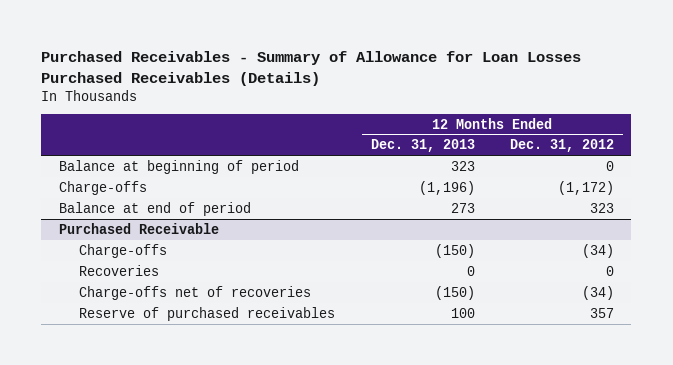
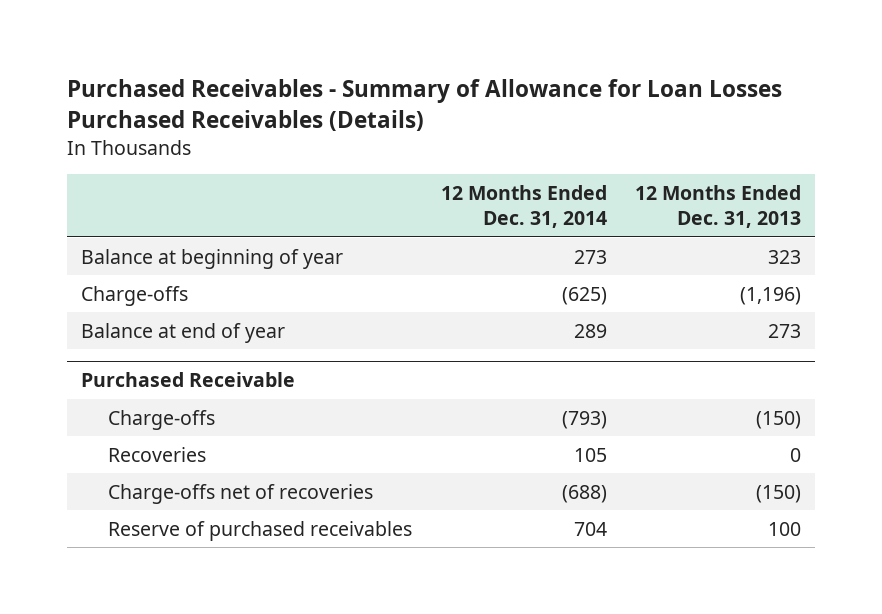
- | 12 Months Ended Dec. 31, 2013 | 12 Months Ended Dec. 31, 2012
+ | 12 Months Ended Dec. 31, 2014 | 12 Months Ended Dec. 31, 2013
- Balance at beginning of period | 323 | 0
+ Balance at beginning of year | 273 | 323
- Balance at end of period | 273 | 323
+ Balance at end of year | 289 | 273

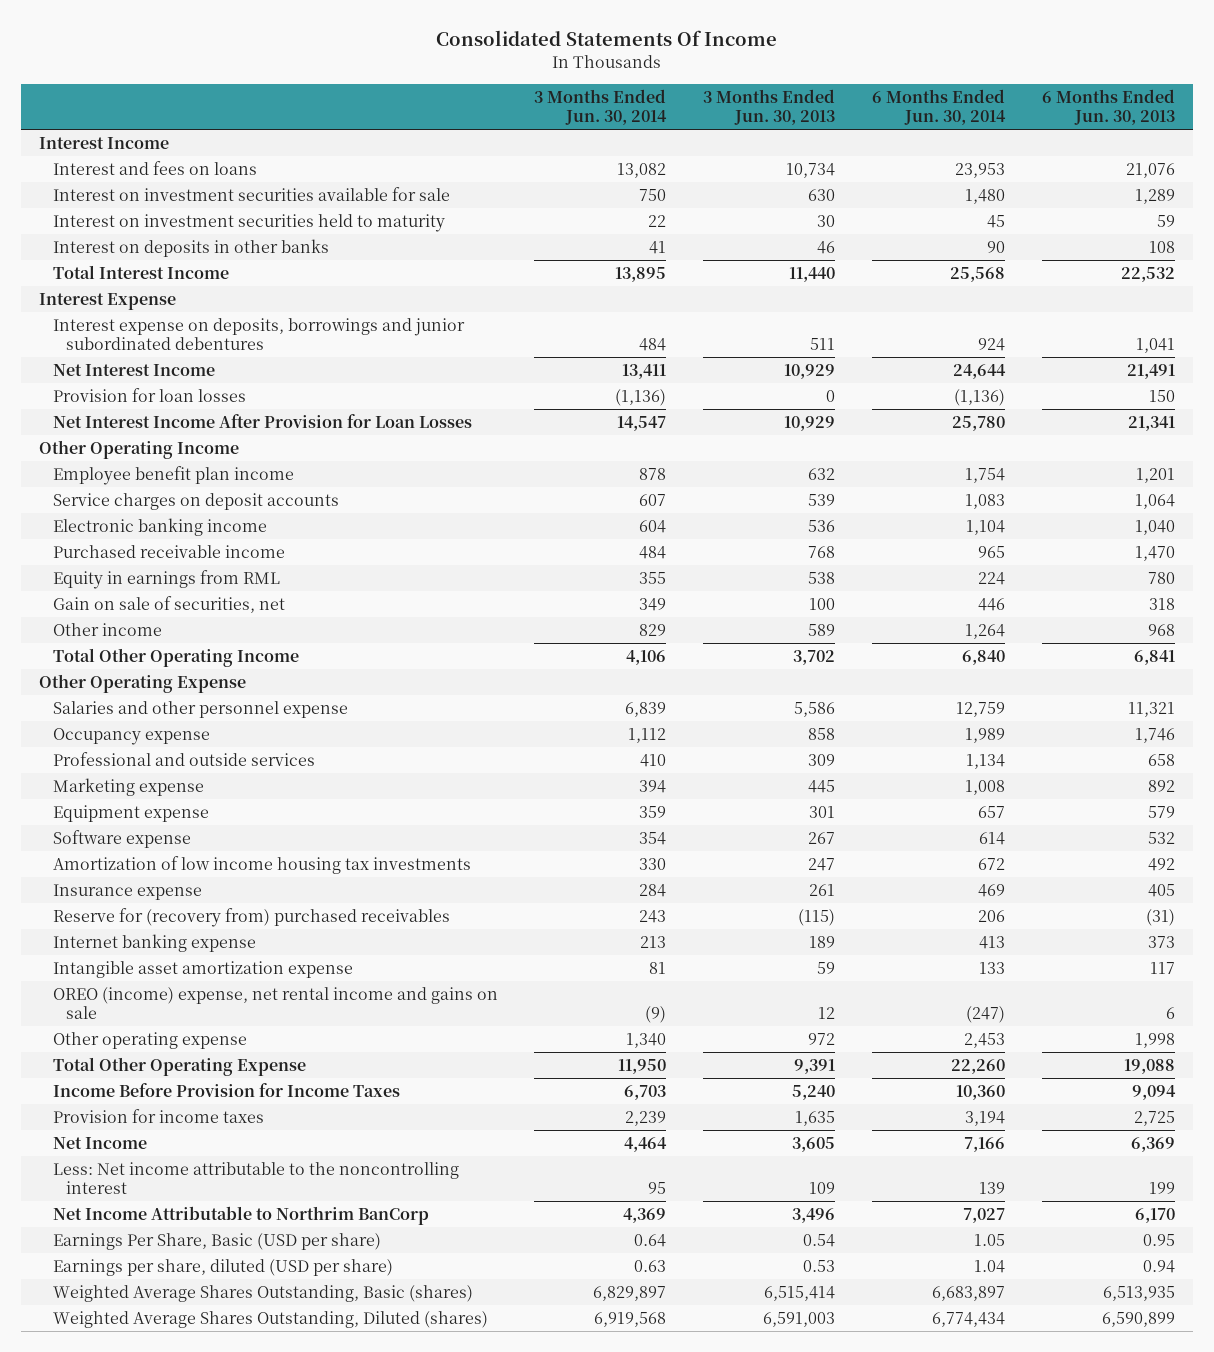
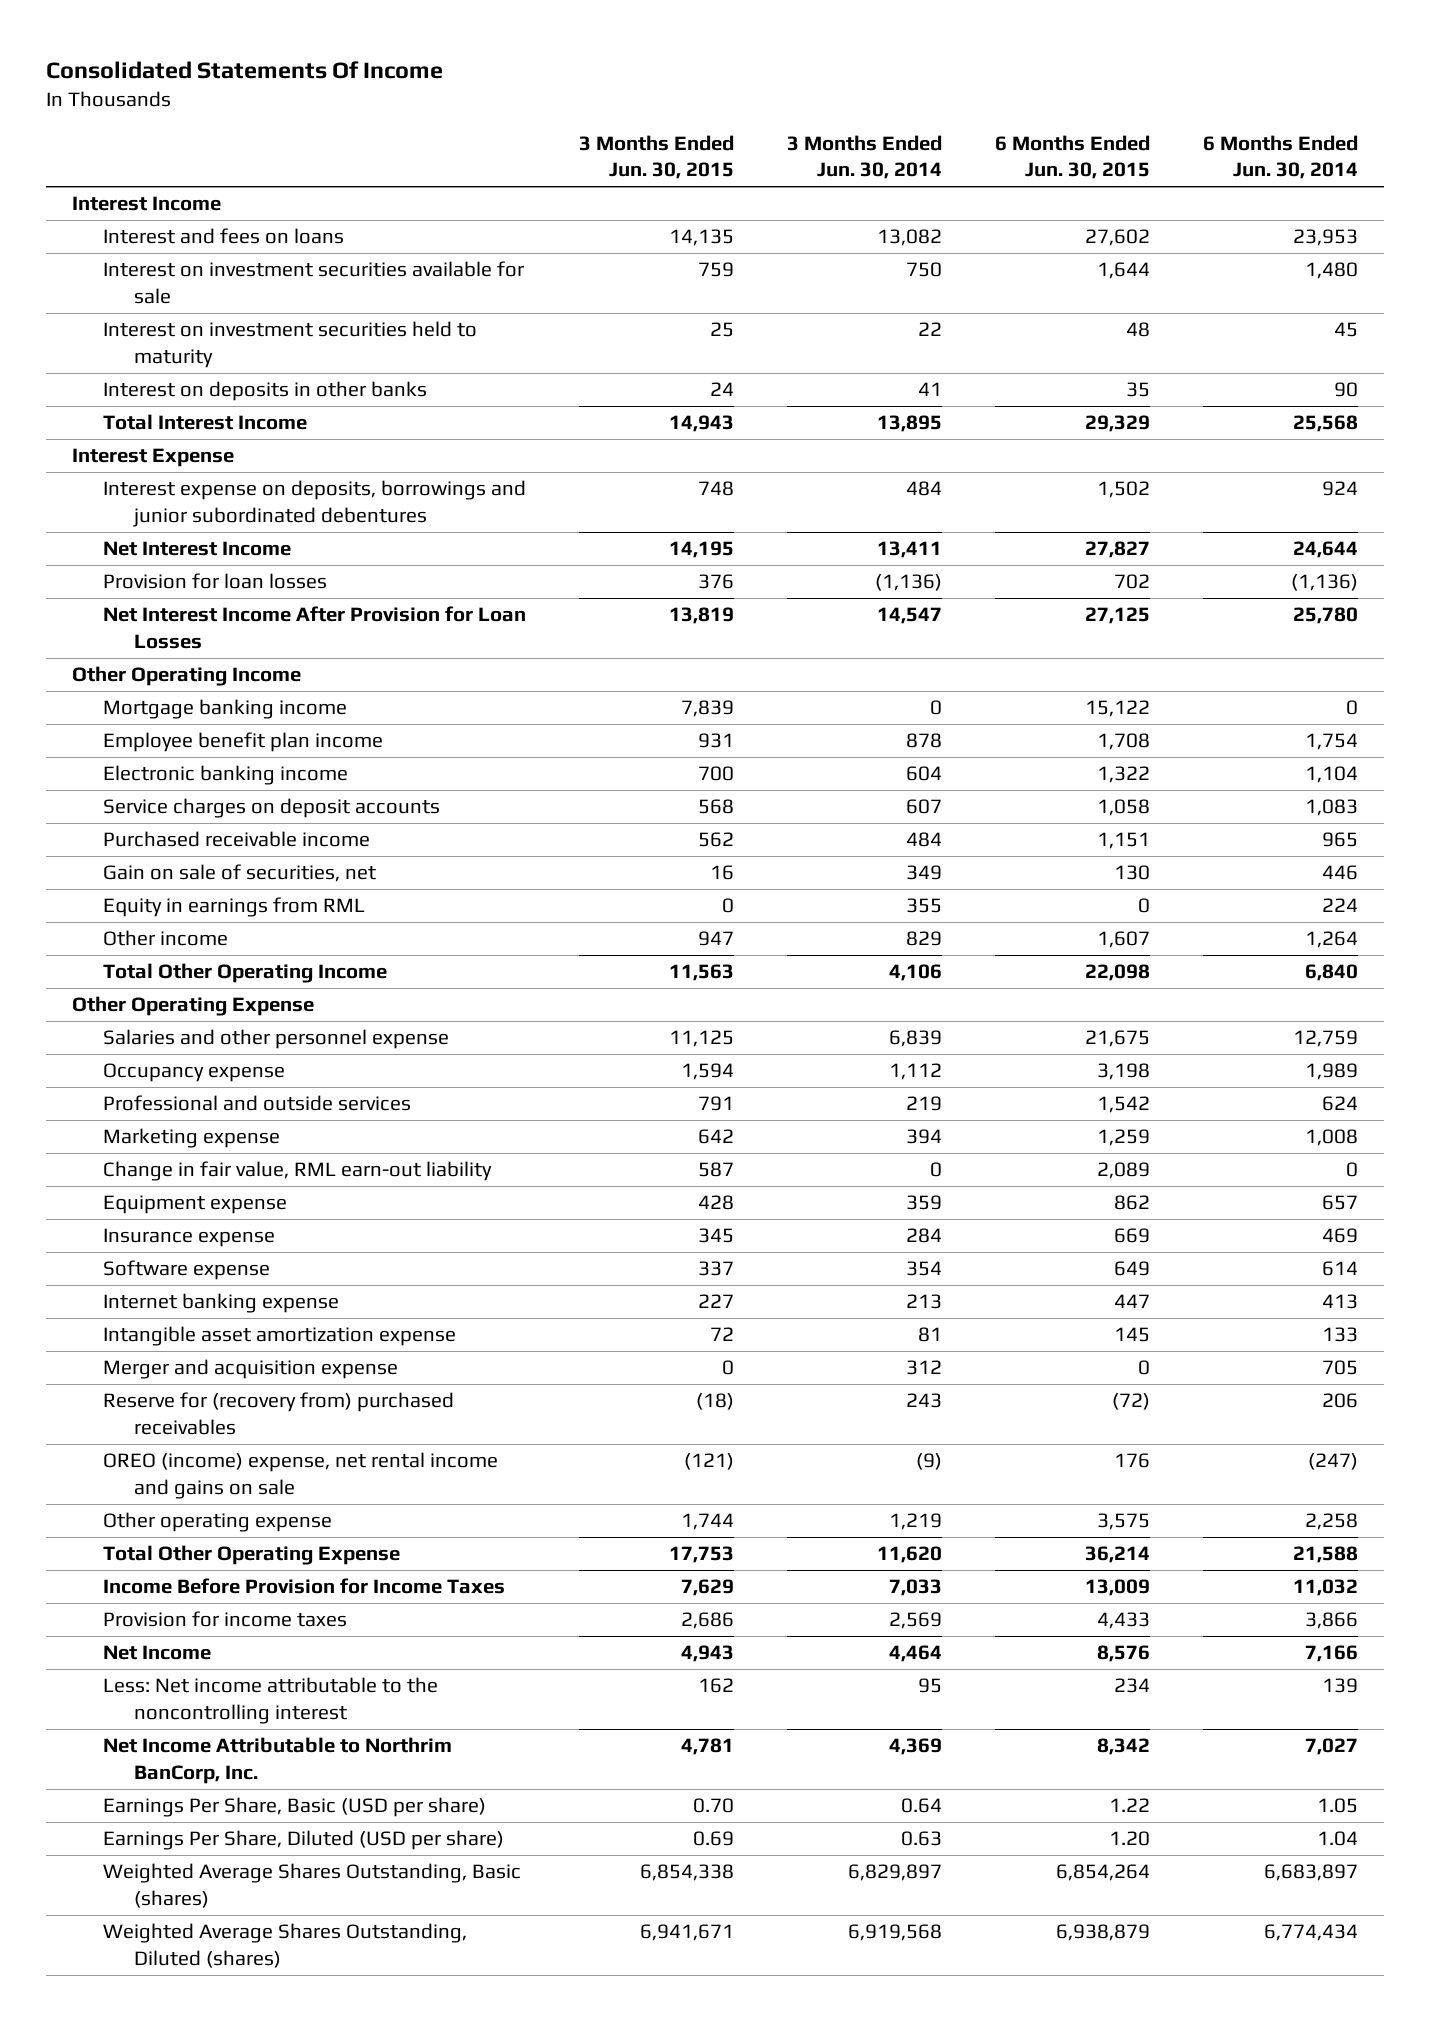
- | 3 Months Ended Jun. 30, 2014 | 3 Months Ended Jun. 30, 2013 | 6 Months Ended Jun. 30, 2014 | 6 Months Ended Jun. 30, 2013
+ | 3 Months Ended Jun. 30, 2015 | 3 Months Ended Jun. 30, 2014 | 6 Months Ended Jun. 30, 2015 | 6 Months Ended Jun. 30, 2014
+ Mortgage banking income | 7,839 | 0 | 15,122 | 0
moved down: Service charges on deposit accounts | 568 | 607 | 1,058 | 1,083
moved down: Equity in earnings from RML | 0 | 355 | 0 | 224
- Professional and outside services | 410 | 309 | 1,134 | 658
+ Professional and outside services | 791 | 219 | 1,542 | 624
+ Change in fair value, RML earn-out liability | 587 | 0 | 2,089 | 0
- Amortization of low income housing tax investments | 330 | 247 | 672 | 492
moved down: Software expense | 337 | 354 | 649 | 614
+ Merger and acquisition expense | 0 | 312 | 0 | 705
moved down: Reserve for (recovery from) purchased receivables | (18) | 243 | (72) | 206
- Other operating expense | 1,340 | 972 | 2,453 | 1,998
- Total Other Operating Expense | 11,950 | 9,391 | 22,260 | 19,088
- Income Before Provision for Income Taxes | 6,703 | 5,240 | 10,360 | 9,094
- Provision for income taxes | 2,239 | 1,635 | 3,194 | 2,725
+ Other operating expense | 1,744 | 1,219 | 3,575 | 2,258
+ Total Other Operating Expense | 17,753 | 11,620 | 36,214 | 21,588
+ Income Before Provision for Income Taxes | 7,629 | 7,033 | 13,009 | 11,032
+ Provision for income taxes | 2,686 | 2,569 | 4,433 | 3,866
- Net Income Attributable to Northrim BanCorp | 4,369 | 3,496 | 7,027 | 6,170
+ Net Income Attributable to Northrim BanCorp, Inc. | 4,781 | 4,369 | 8,342 | 7,027
- Earnings per share, diluted (USD per share) | 0.63 | 0.53 | 1.04 | 0.94
+ Earnings Per Share, Diluted (USD per share) | 0.69 | 0.63 | 1.20 | 1.04

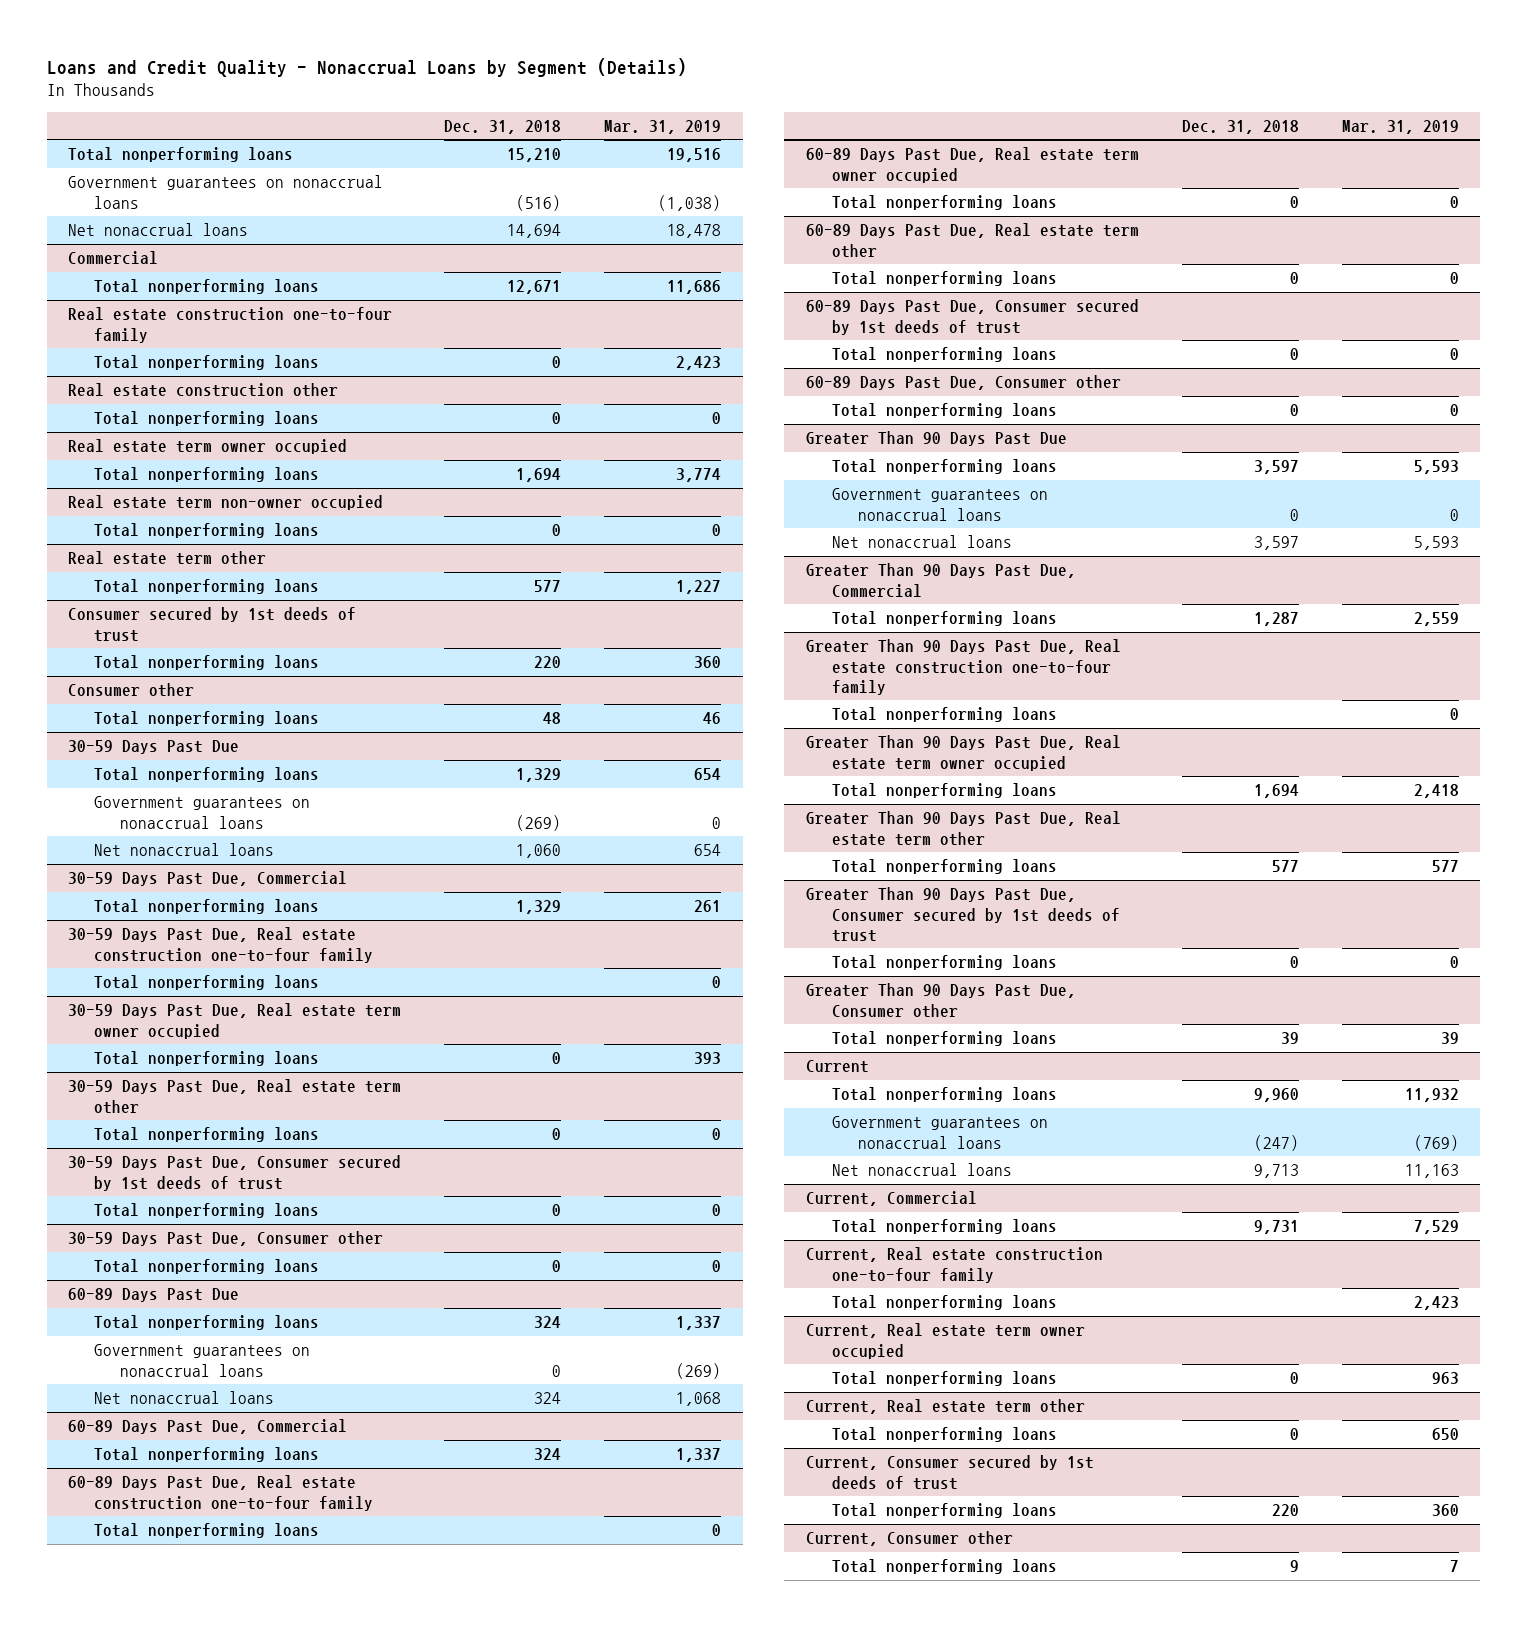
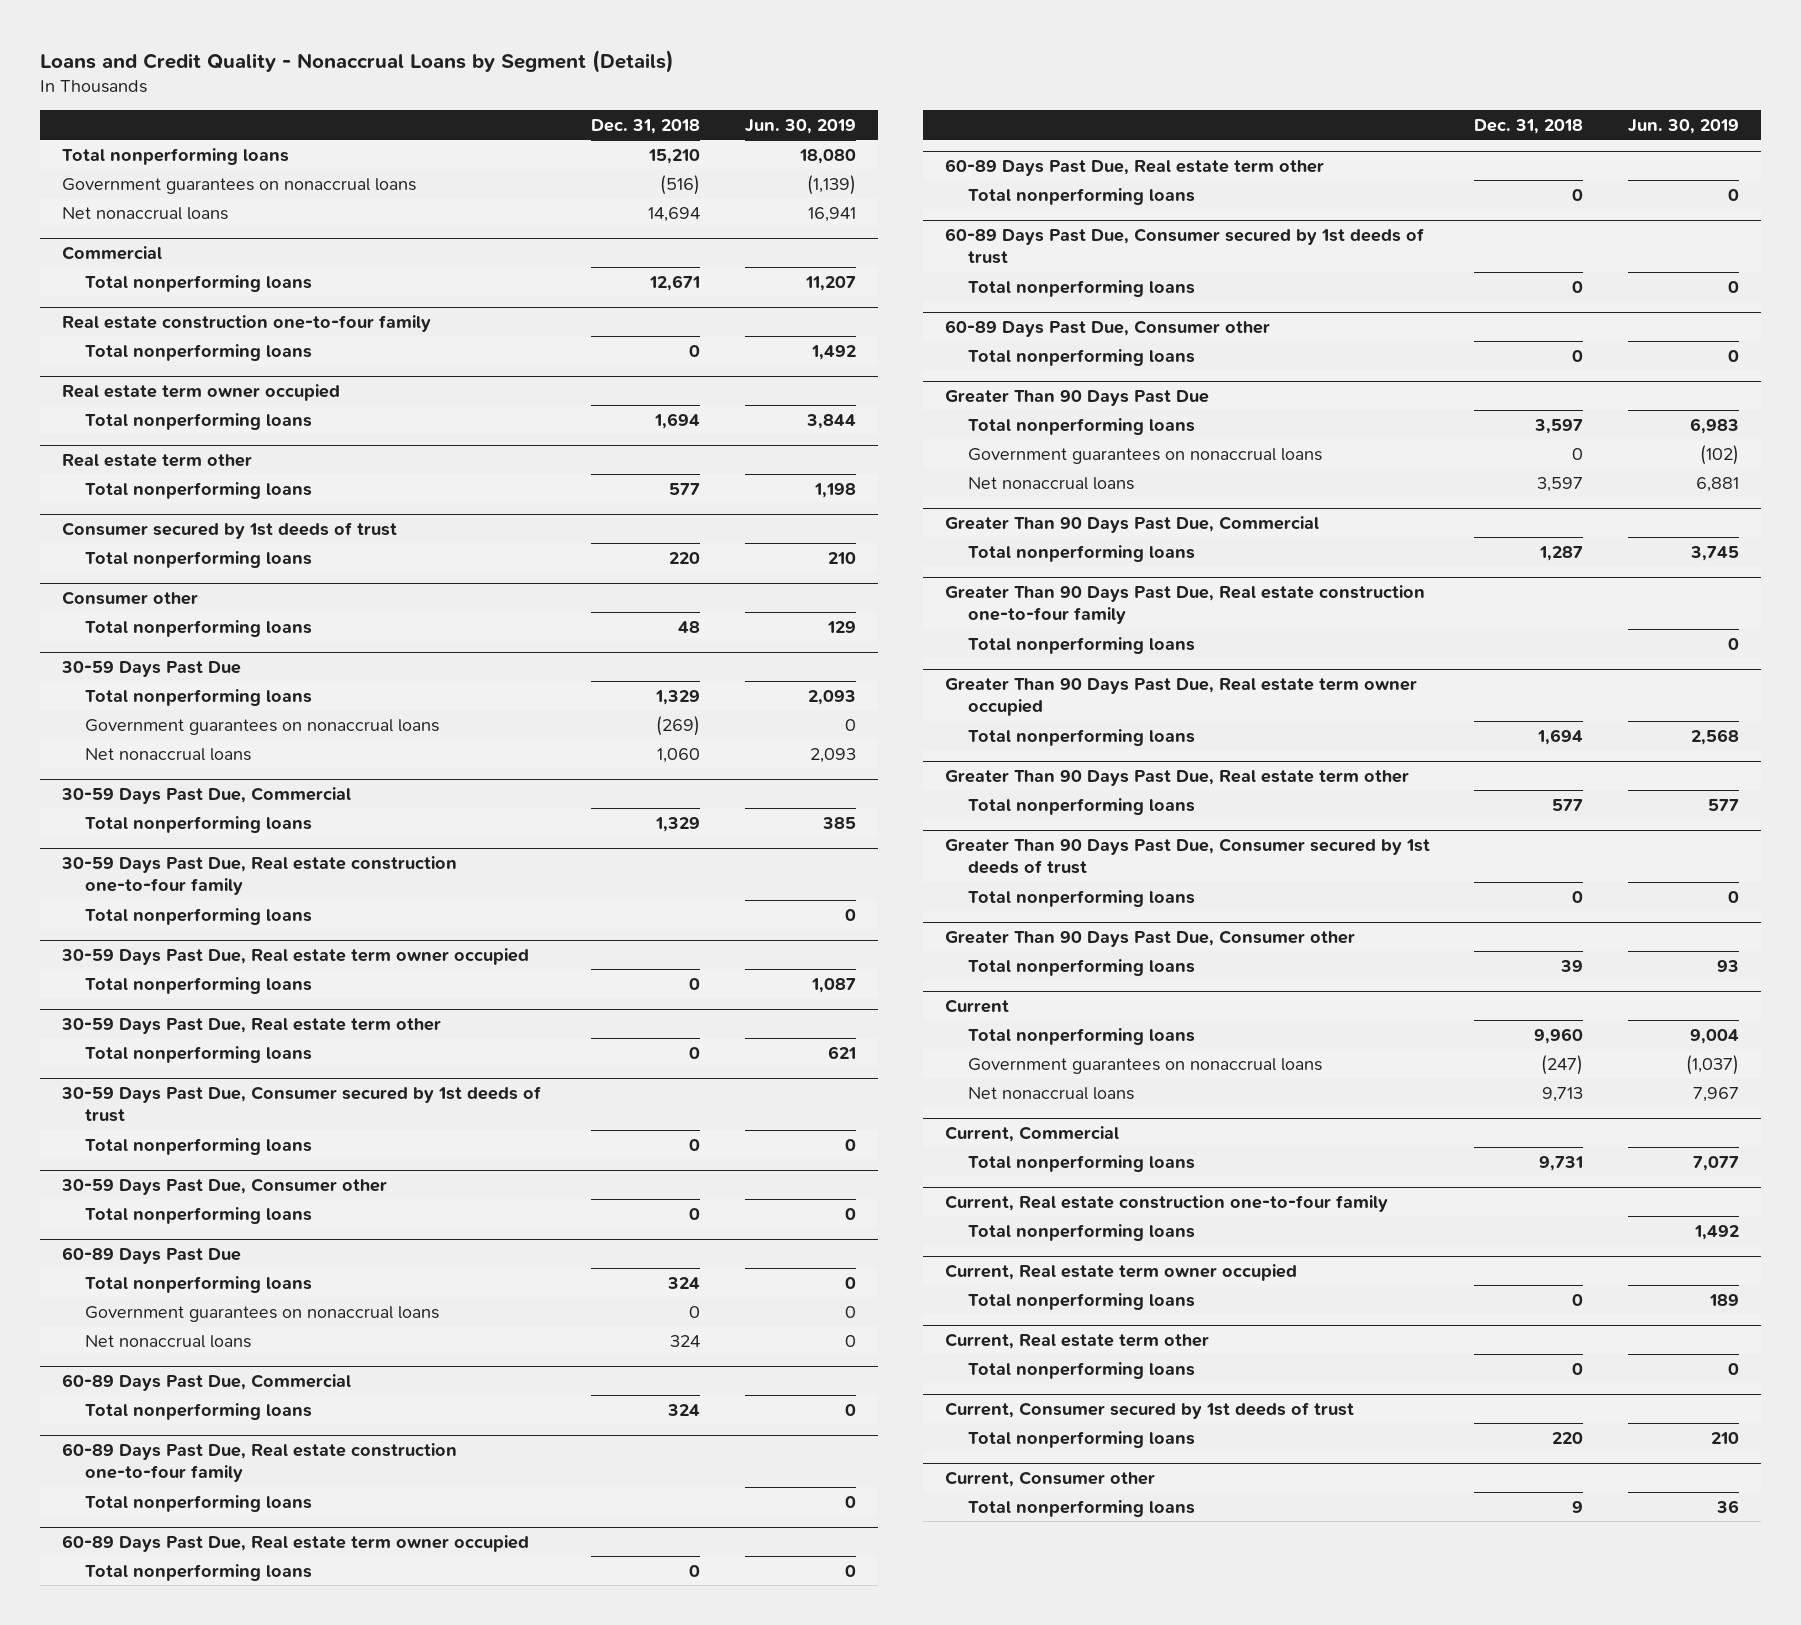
- | Dec. 31, 2018 | Mar. 31, 2019
+ | Dec. 31, 2018 | Jun. 30, 2019
- Real estate construction other
- Total nonperforming loans | 0 | 0
- Real estate term non-owner occupied
- Total nonperforming loans | 0 | 0

